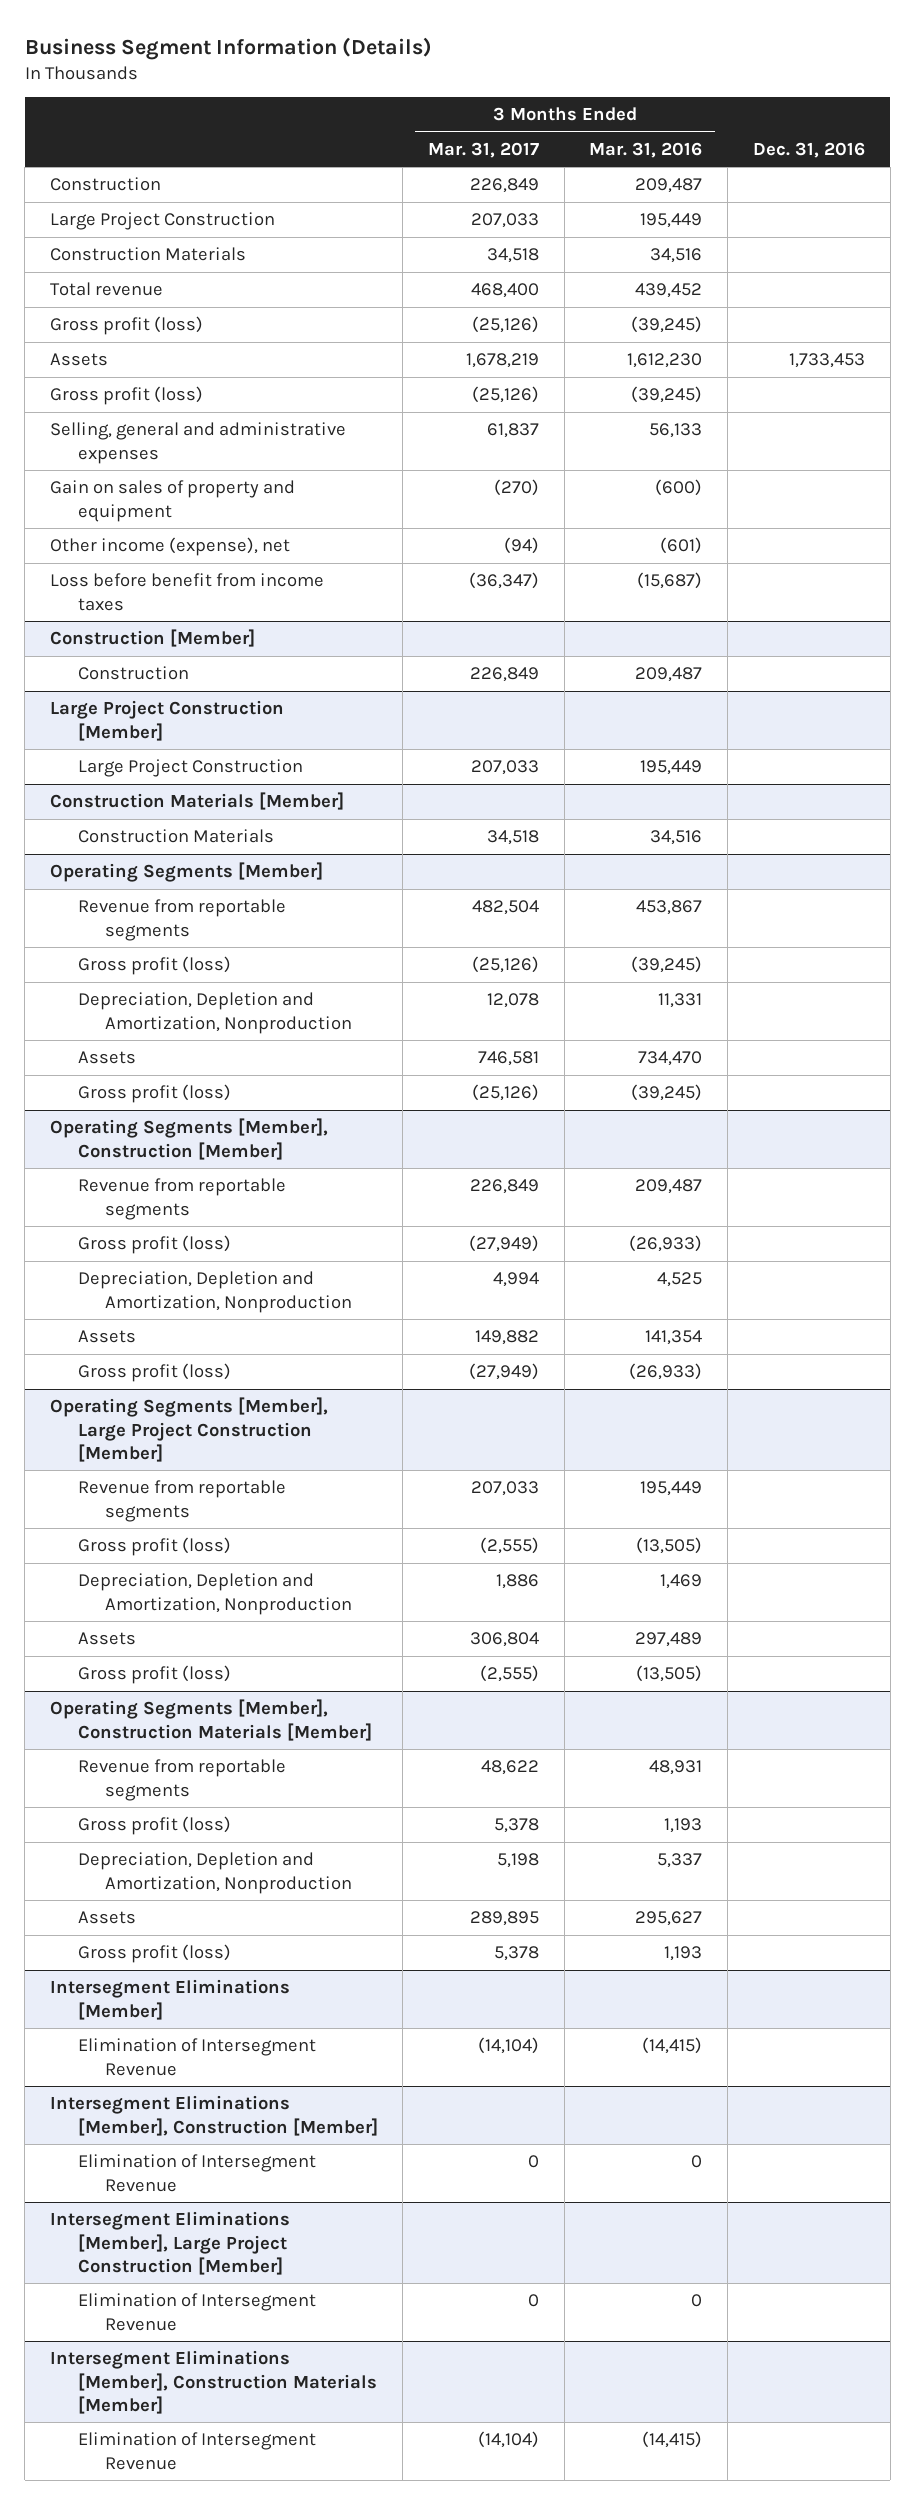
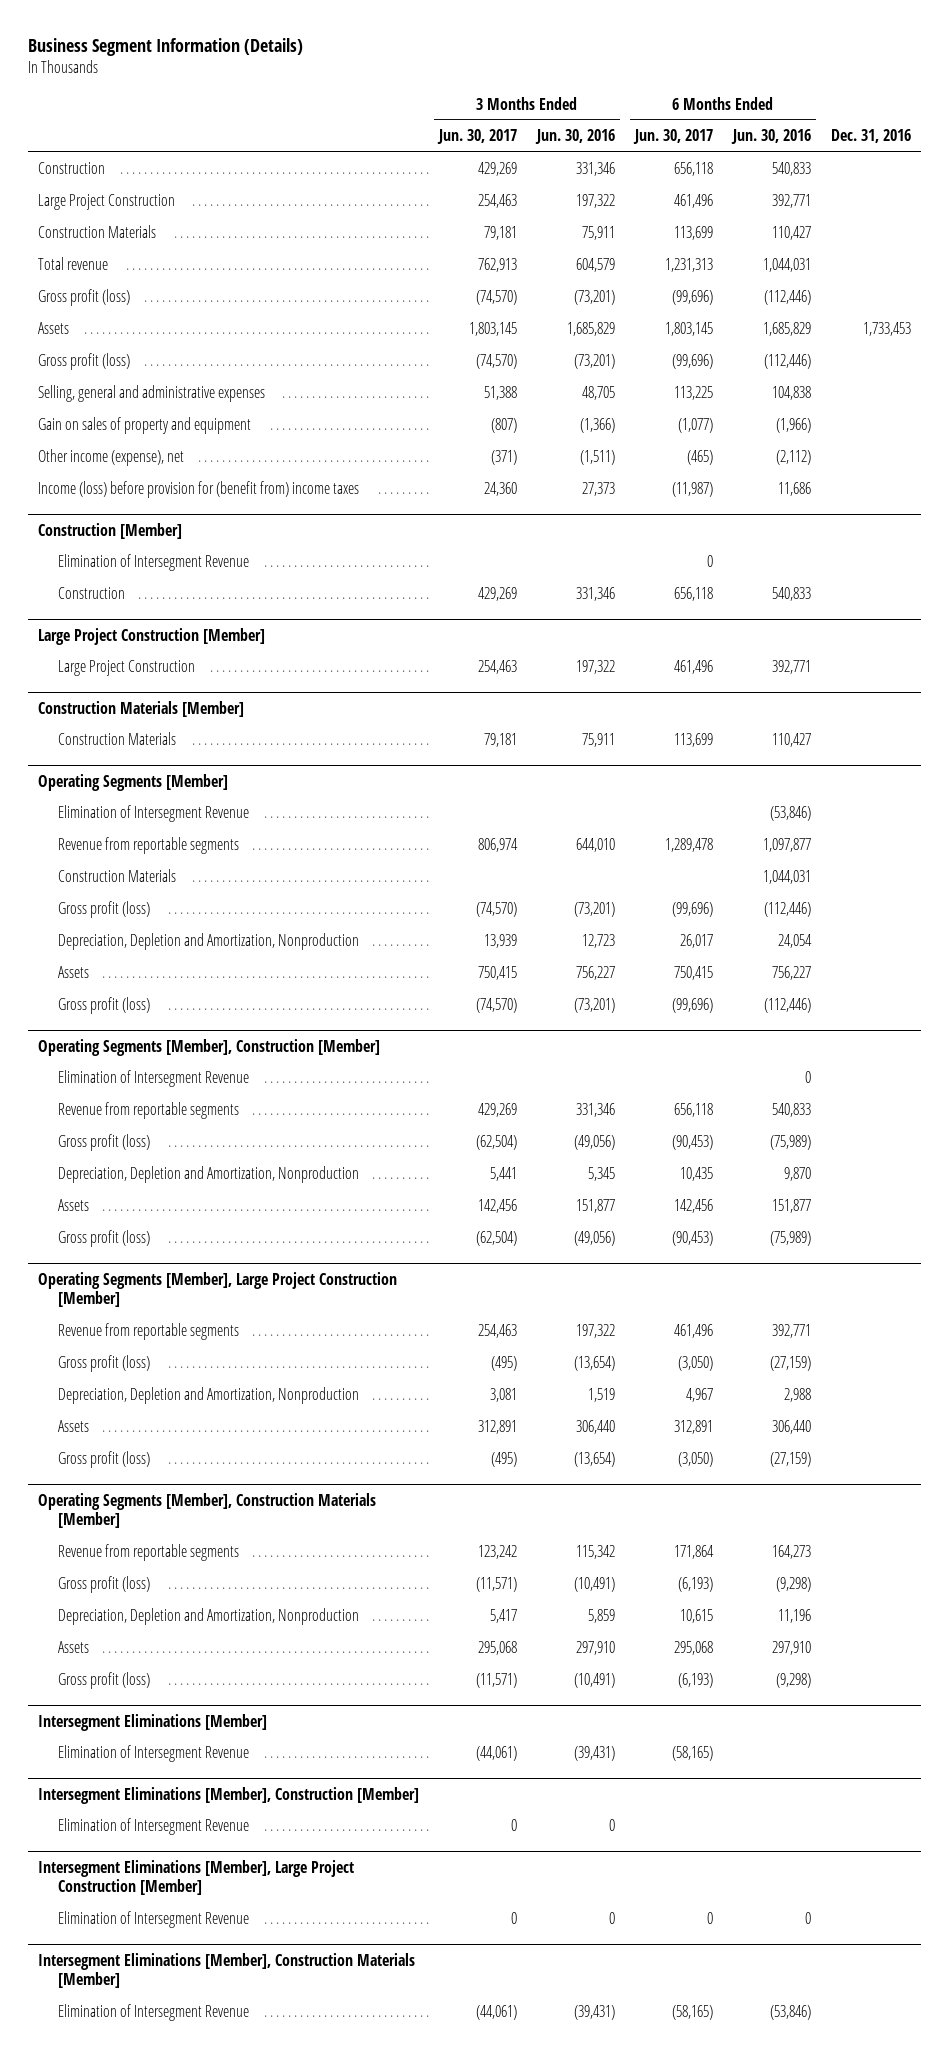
- | 3 Months Ended Mar. 31, 2017 | 3 Months Ended Mar. 31, 2016 | Dec. 31, 2016
+ | 3 Months Ended Jun. 30, 2017 | 3 Months Ended Jun. 30, 2016 | 6 Months Ended Jun. 30, 2017 | 6 Months Ended Jun. 30, 2016 | Dec. 31, 2016
- Loss before benefit from income taxes | (36,347) | (15,687) |
+ Income (loss) before provision for (benefit from) income taxes | 24,360 | 27,373 | (11,987) | 11,686 |
@ Construction [Member]
+ Elimination of Intersegment Revenue | | | 0 | |
@ Operating Segments [Member]
+ Elimination of Intersegment Revenue | | | | (53,846) |
+ Construction Materials | | | | 1,044,031 |
@ Operating Segments [Member], Construction [Member]
+ Elimination of Intersegment Revenue | | | | 0 |

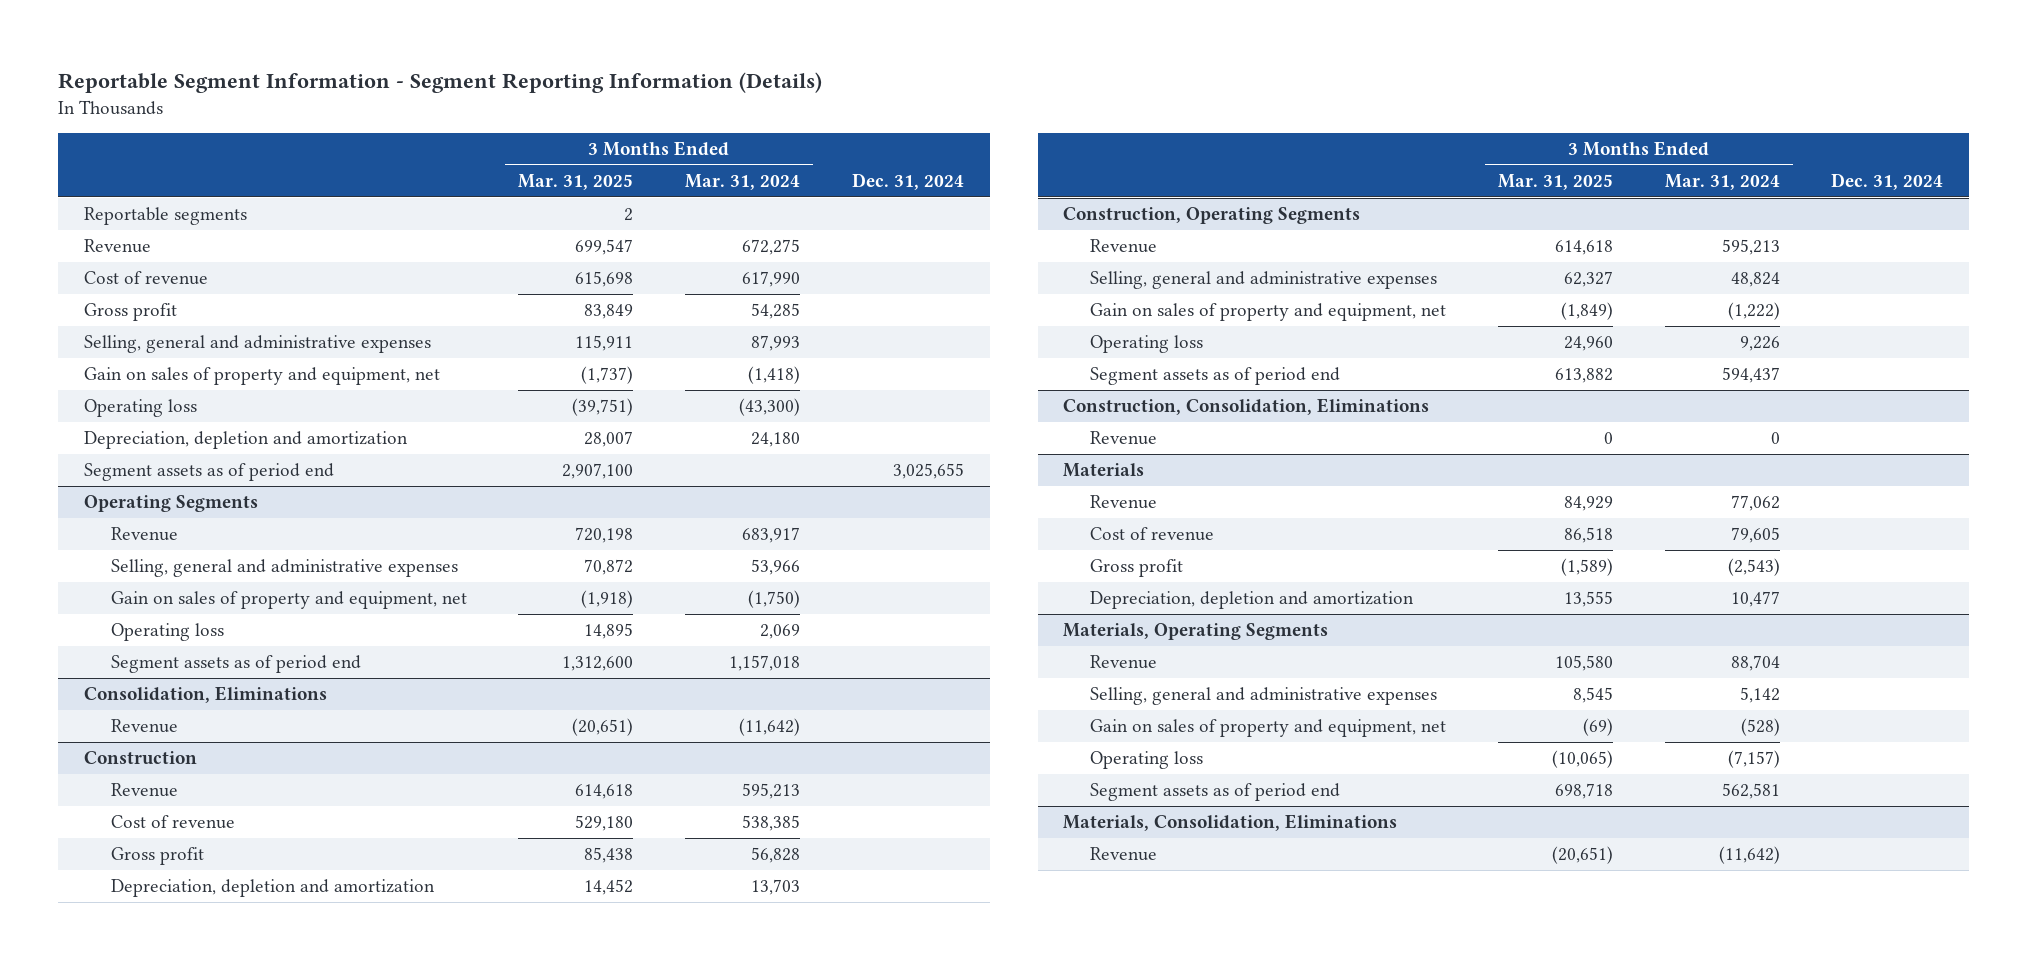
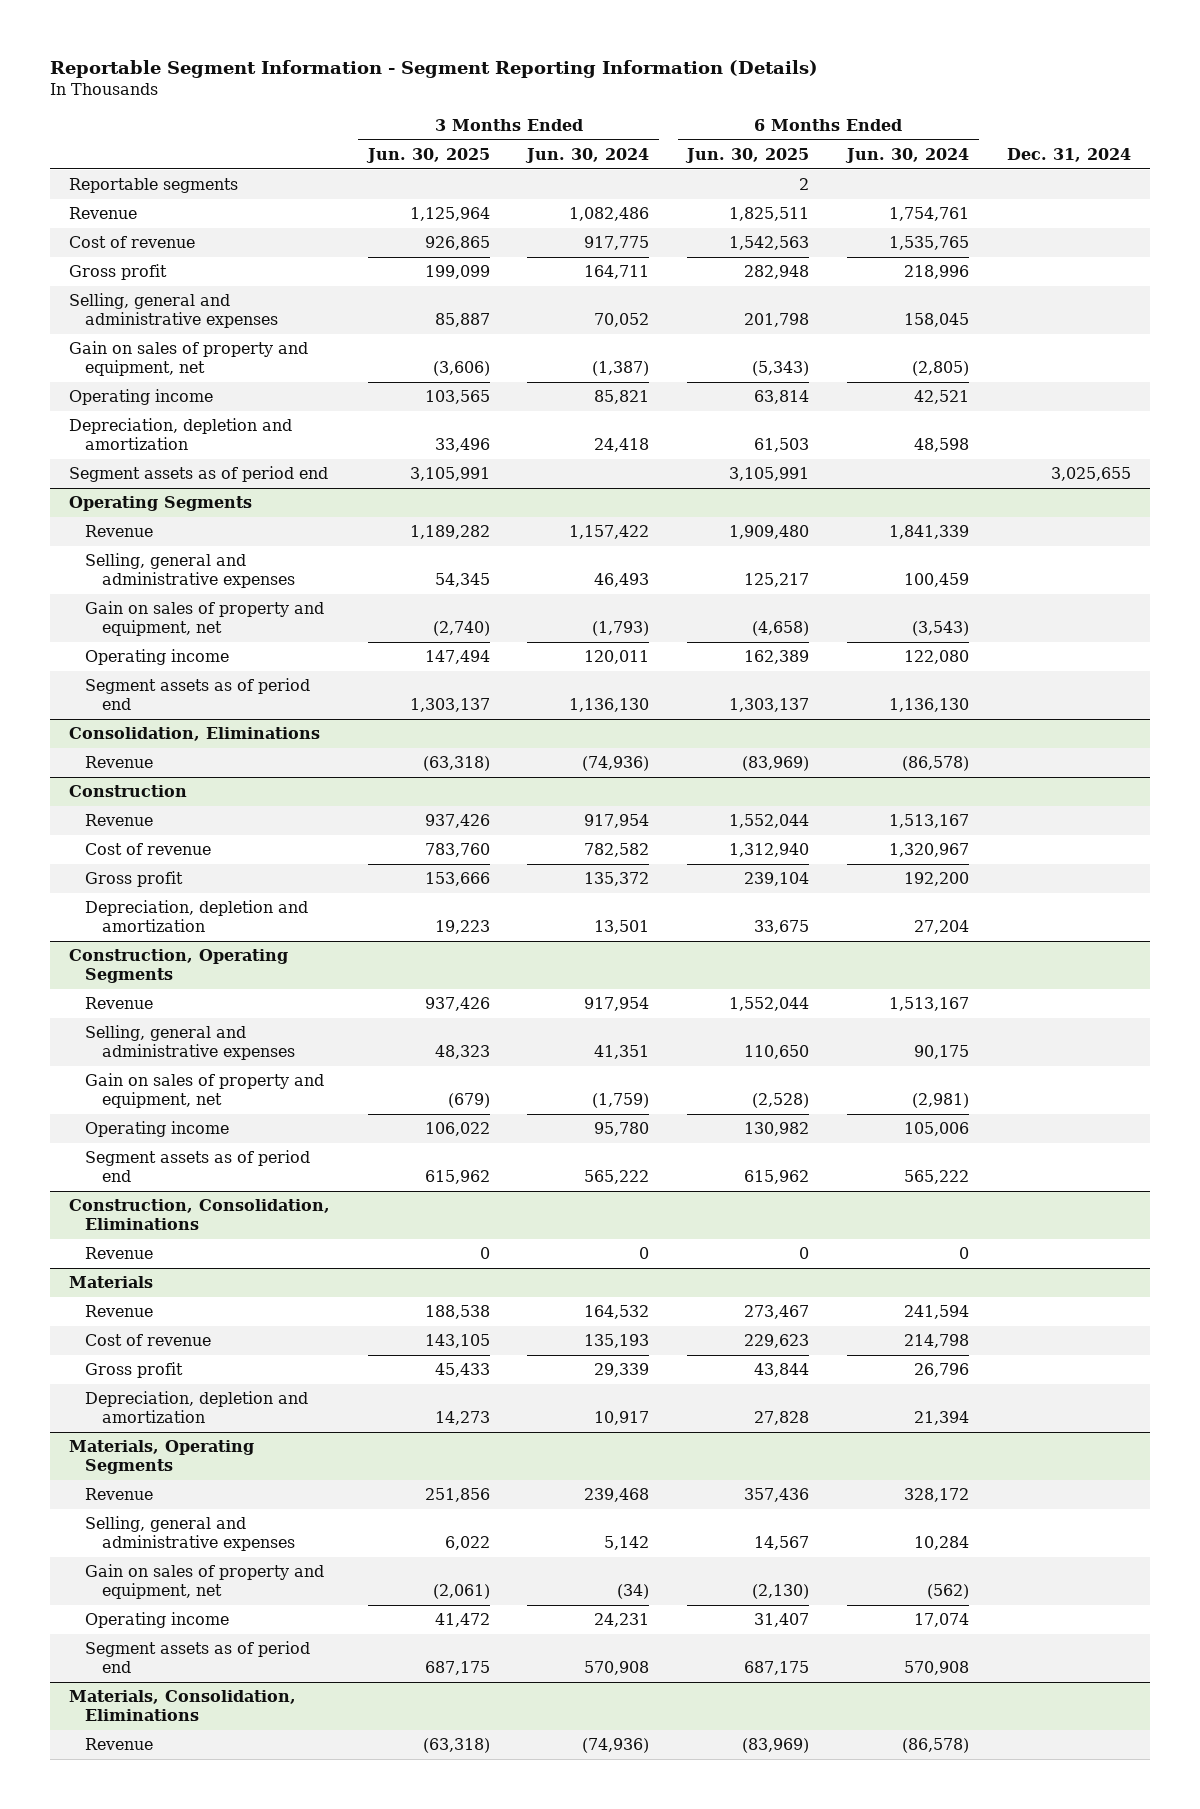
- | 3 Months Ended Mar. 31, 2025 | 3 Months Ended Mar. 31, 2024 | Dec. 31, 2024
+ | 3 Months Ended Jun. 30, 2025 | 3 Months Ended Jun. 30, 2024 | 6 Months Ended Jun. 30, 2025 | 6 Months Ended Jun. 30, 2024 | Dec. 31, 2024
- Operating loss | (39,751) | (43,300) |
+ Operating income | 103,565 | 85,821 | 63,814 | 42,521 |
@ Operating Segments
- Operating loss | 14,895 | 2,069 |
+ Operating income | 147,494 | 120,011 | 162,389 | 122,080 |
@ Construction, Operating Segments
- Operating loss | 24,960 | 9,226 |
+ Operating income | 106,022 | 95,780 | 130,982 | 105,006 |
@ Materials, Operating Segments
- Operating loss | (10,065) | (7,157) |
+ Operating income | 41,472 | 24,231 | 31,407 | 17,074 |

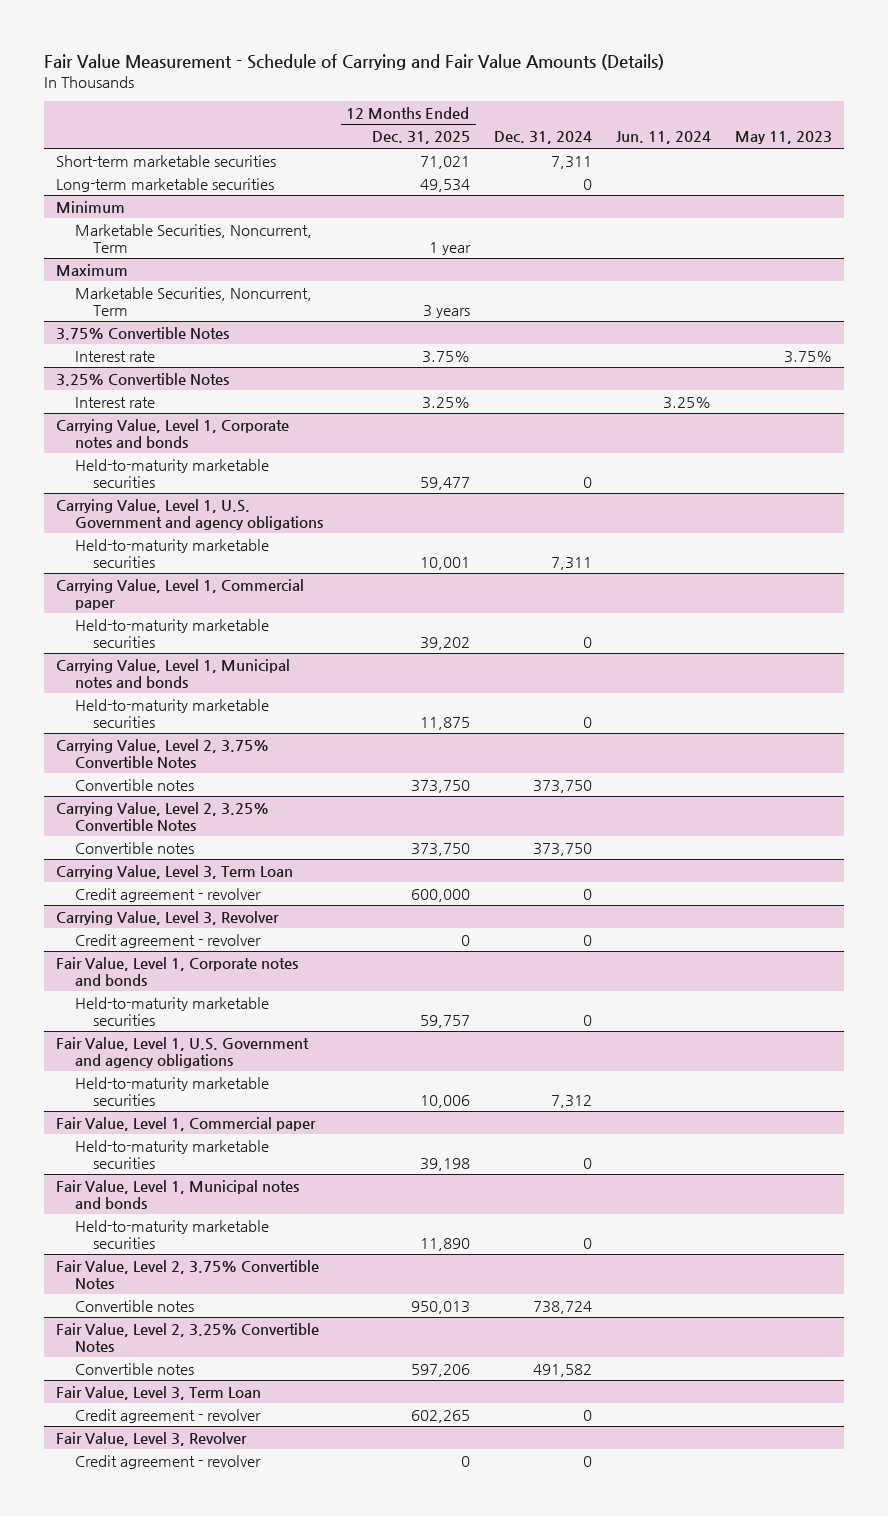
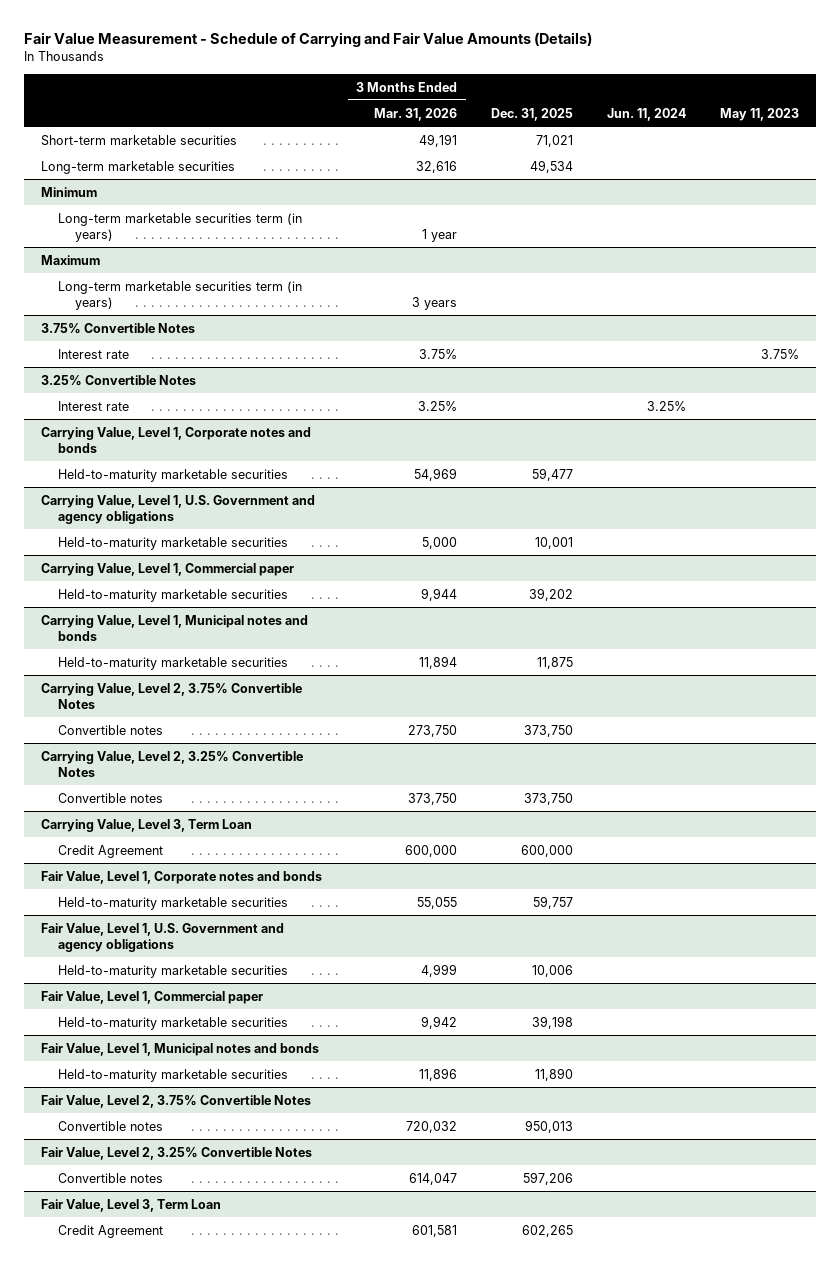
- | 12 Months Ended Dec. 31, 2025 | Dec. 31, 2024 | Jun. 11, 2024 | May 11, 2023
+ | 3 Months Ended Mar. 31, 2026 | Dec. 31, 2025 | Jun. 11, 2024 | May 11, 2023
@ Minimum
- Marketable Securities, Noncurrent, Term | 1 year | | |
+ Long-term marketable securities term (in years) | 1 year | | |
@ Maximum
- Marketable Securities, Noncurrent, Term | 3 years | | |
+ Long-term marketable securities term (in years) | 3 years | | |
@ Carrying Value, Level 3, Term Loan
- Credit agreement - revolver | 600,000 | 0 | |
- Carrying Value, Level 3, Revolver
- Credit agreement - revolver | 0 | 0 | |
@ Carrying Value, Level 3, Term Loan
+ Credit Agreement | 600,000 | 600,000 | |
@ Fair Value, Level 3, Term Loan
- Credit agreement - revolver | 602,265 | 0 | |
- Fair Value, Level 3, Revolver
- Credit agreement - revolver | 0 | 0 | |
@ Fair Value, Level 3, Term Loan
+ Credit Agreement | 601,581 | 602,265 | |

